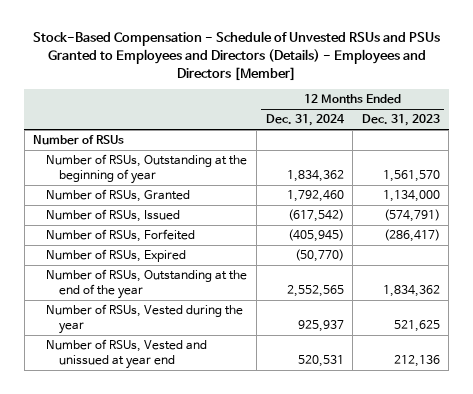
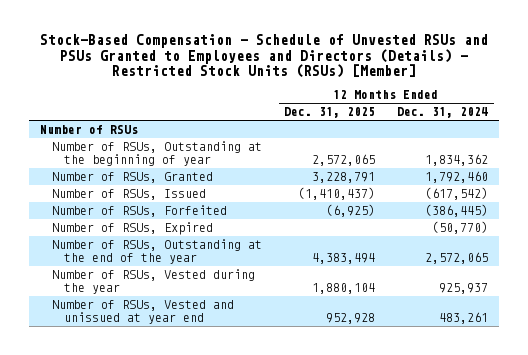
- Stock-Based Compensation - Schedule of Unvested RSUs and PSUs Granted to Employees and Directors (Details) - Employees and Directors [Member]
+ Stock-Based Compensation - Schedule of Unvested RSUs and PSUs Granted to Employees and Directors (Details) - Restricted Stock Units (RSUs) [Member]
- | 12 Months Ended Dec. 31, 2024 | 12 Months Ended Dec. 31, 2023
+ | 12 Months Ended Dec. 31, 2025 | 12 Months Ended Dec. 31, 2024
- Number of RSUs, Forfeited | (405,945) | (286,417)
+ Number of RSUs, Forfeited | (6,925) | (386,445)
- Number of RSUs, Outstanding at the end of the year | 2,552,565 | 1,834,362
+ Number of RSUs, Outstanding at the end of the year | 4,383,494 | 2,572,065
- Number of RSUs, Vested and unissued at year end | 520,531 | 212,136
+ Number of RSUs, Vested and unissued at year end | 952,928 | 483,261

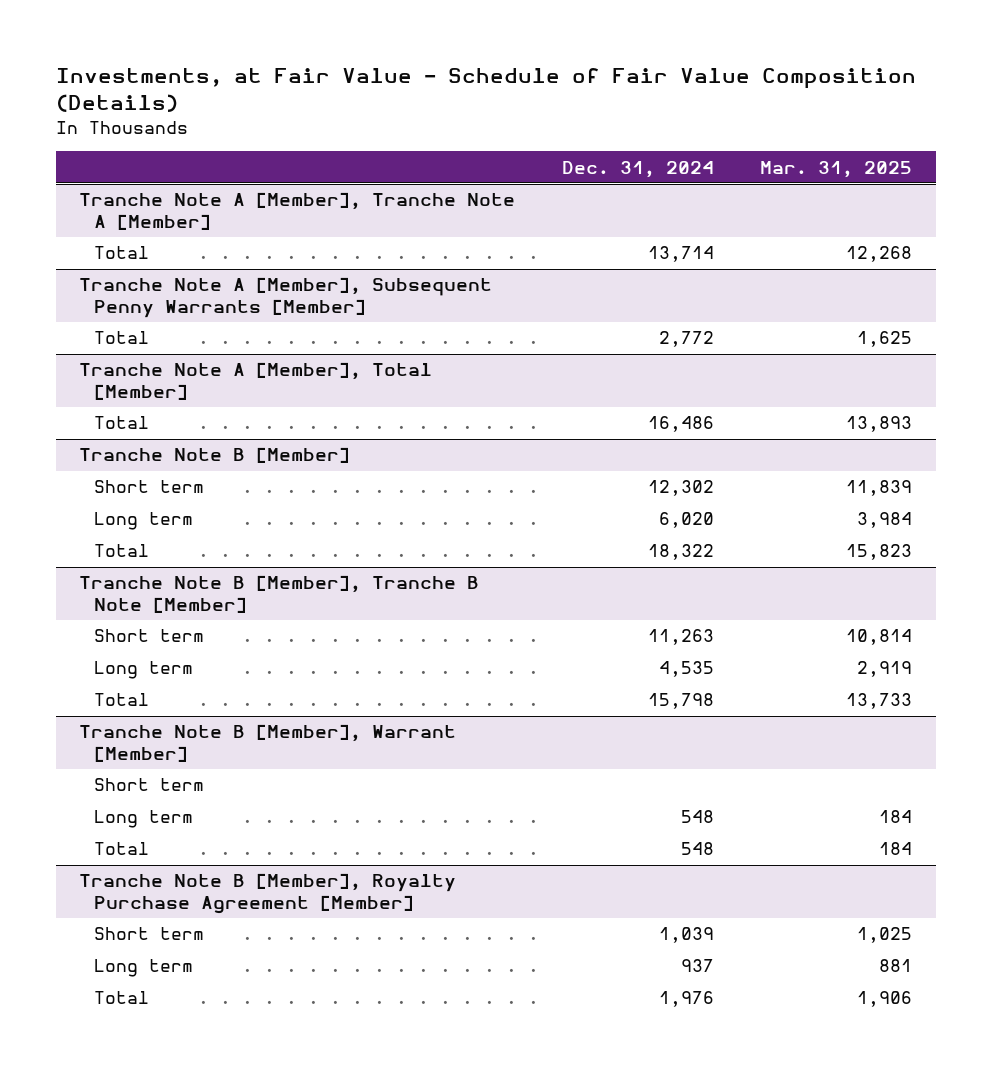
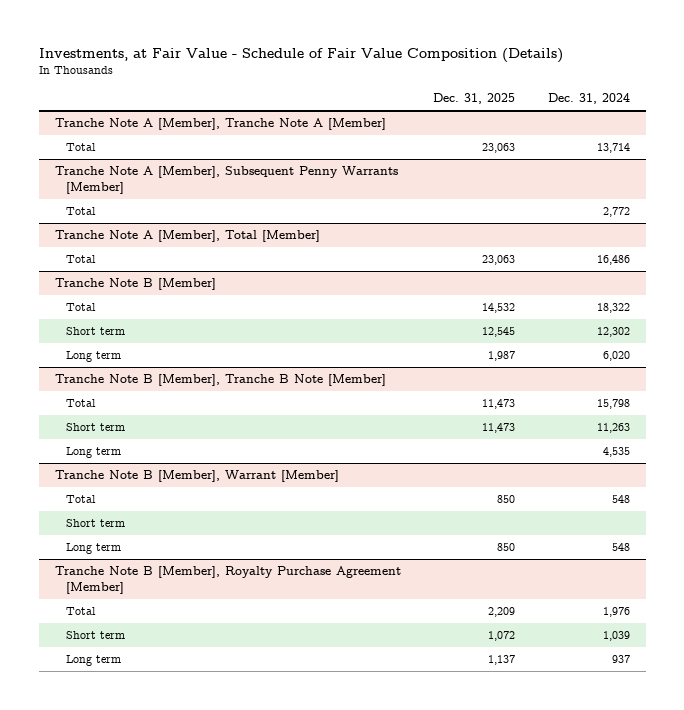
- | Dec. 31, 2024 | Mar. 31, 2025
+ | Dec. 31, 2025 | Dec. 31, 2024
@ Tranche Note B [Member]
moved up: Total | 14,532 | 18,322
@ Tranche Note B [Member], Tranche B Note [Member]
moved up: Total | 11,473 | 15,798
@ Tranche Note B [Member], Warrant [Member]
moved up: Total | 850 | 548
@ Tranche Note B [Member], Royalty Purchase Agreement [Member]
moved up: Total | 2,209 | 1,976

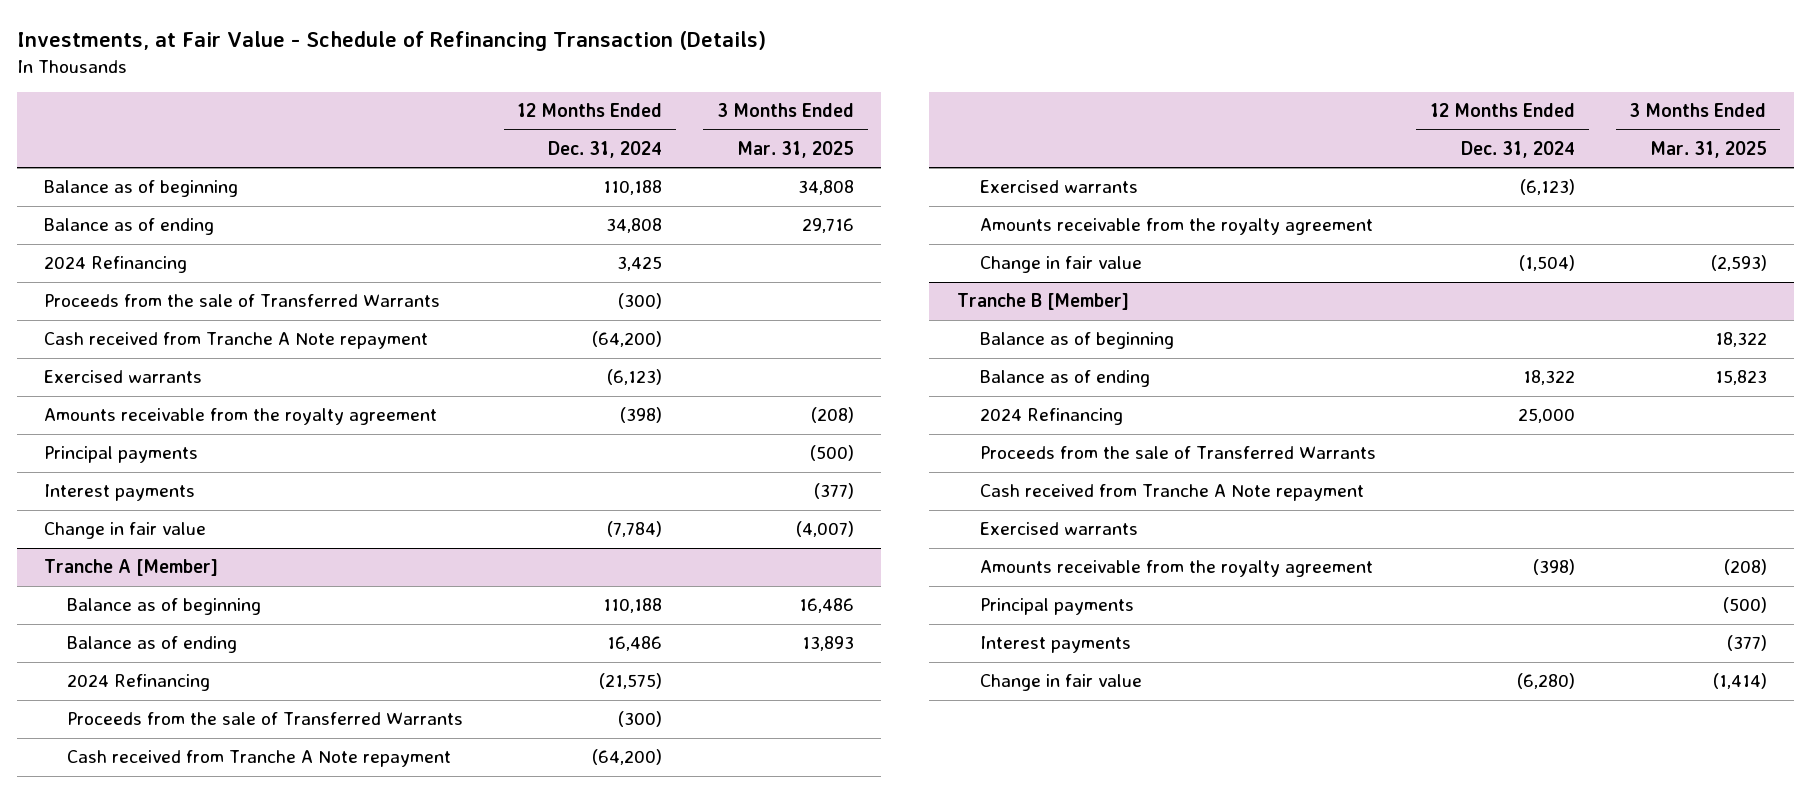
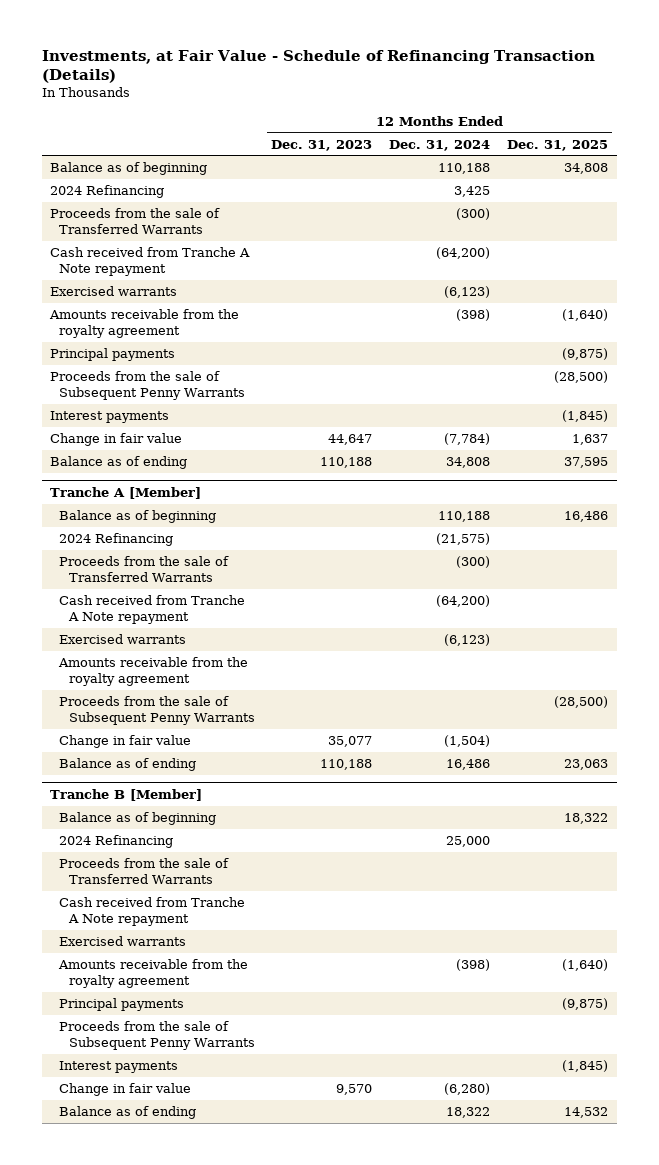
- | 12 Months Ended Dec. 31, 2024 | 3 Months Ended Mar. 31, 2025
+ | 12 Months Ended Dec. 31, 2023 | 12 Months Ended Dec. 31, 2024 | 12 Months Ended Dec. 31, 2025
+ Proceeds from the sale of Subsequent Penny Warrants | | | (28,500)
moved down: Balance as of ending | 110,188 | 34,808 | 37,595
@ Tranche A [Member]
+ Proceeds from the sale of Subsequent Penny Warrants | | | (28,500)
moved down: Balance as of ending | 110,188 | 16,486 | 23,063
@ Tranche B [Member]
+ Proceeds from the sale of Subsequent Penny Warrants
moved down: Balance as of ending | | 18,322 | 14,532

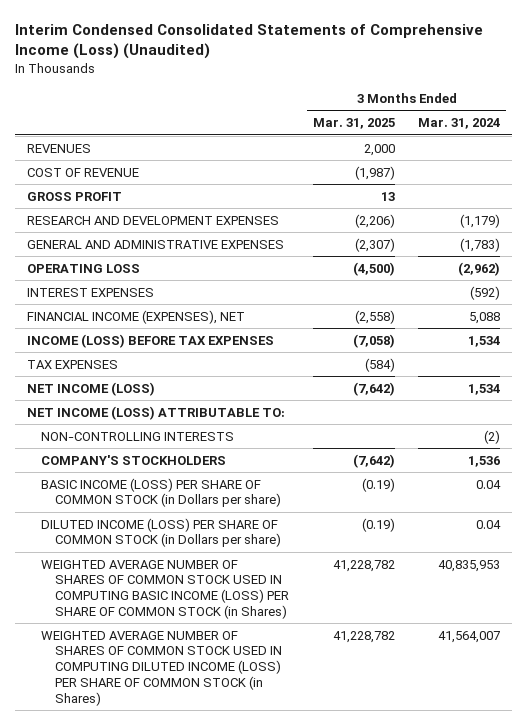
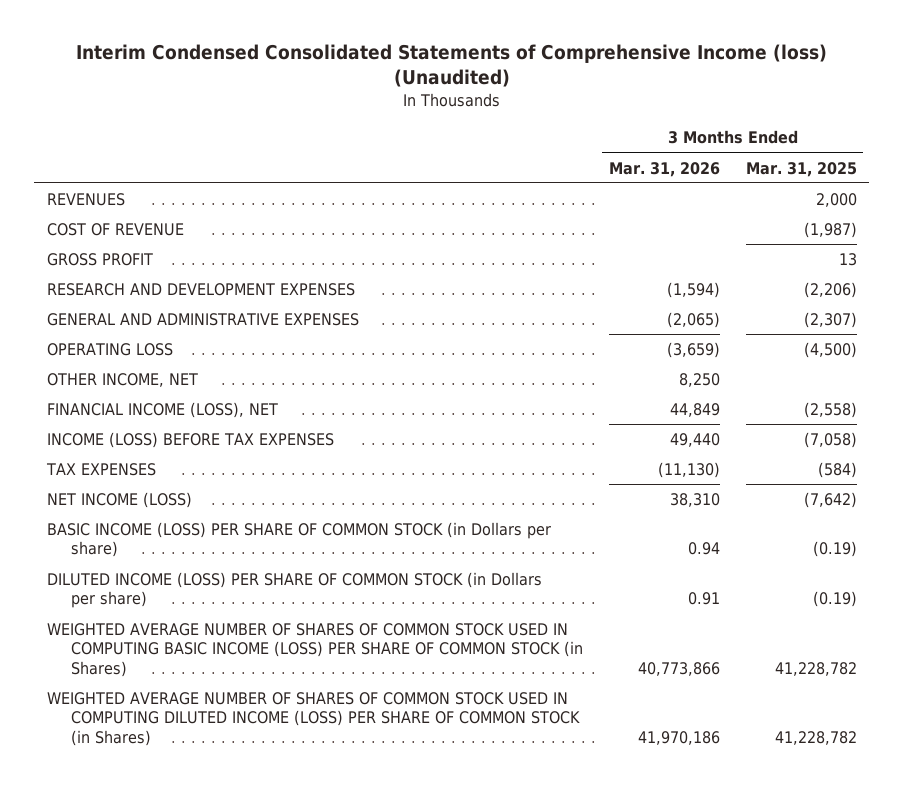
- Interim Condensed Consolidated Statements of Comprehensive Income (Loss) (Unaudited)
+ Interim Condensed Consolidated Statements of Comprehensive Income (loss) (Unaudited)
- | 3 Months Ended Mar. 31, 2025 | 3 Months Ended Mar. 31, 2024
+ | 3 Months Ended Mar. 31, 2026 | 3 Months Ended Mar. 31, 2025
- INTEREST EXPENSES | | (592)
- FINANCIAL INCOME (EXPENSES), NET | (2,558) | 5,088
+ OTHER INCOME, NET | 8,250 |
+ FINANCIAL INCOME (LOSS), NET | 44,849 | (2,558)
- NET INCOME (LOSS) ATTRIBUTABLE TO:
- NON-CONTROLLING INTERESTS | | (2)
- COMPANY'S STOCKHOLDERS | (7,642) | 1,536

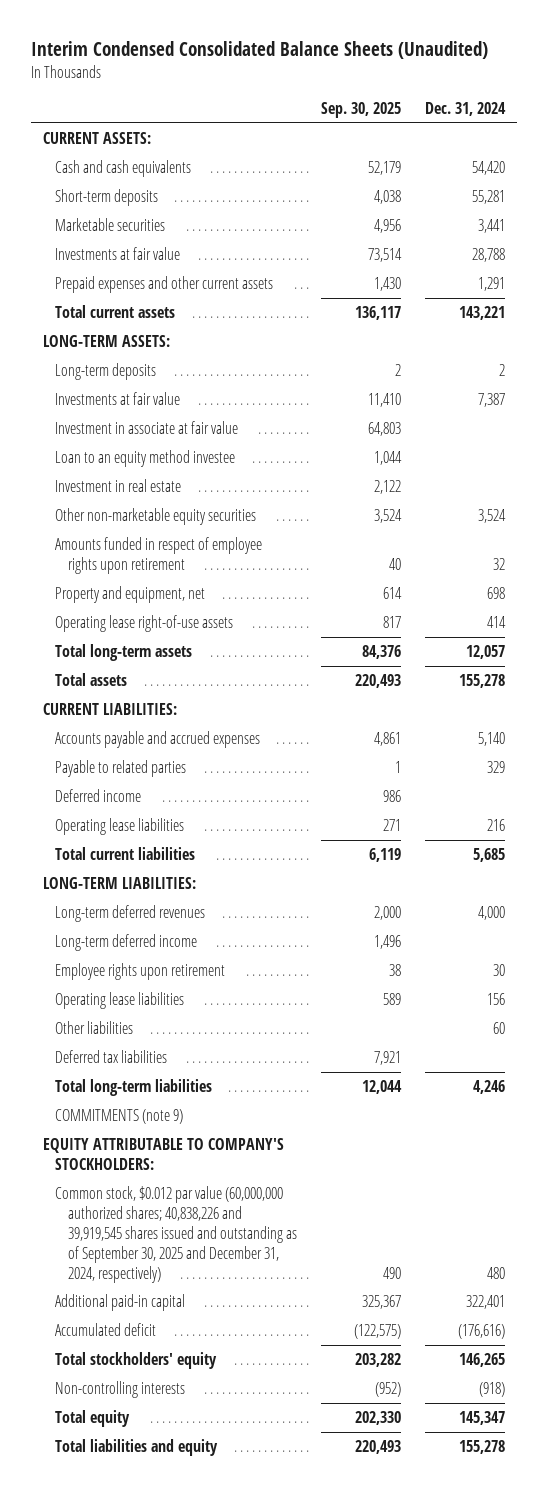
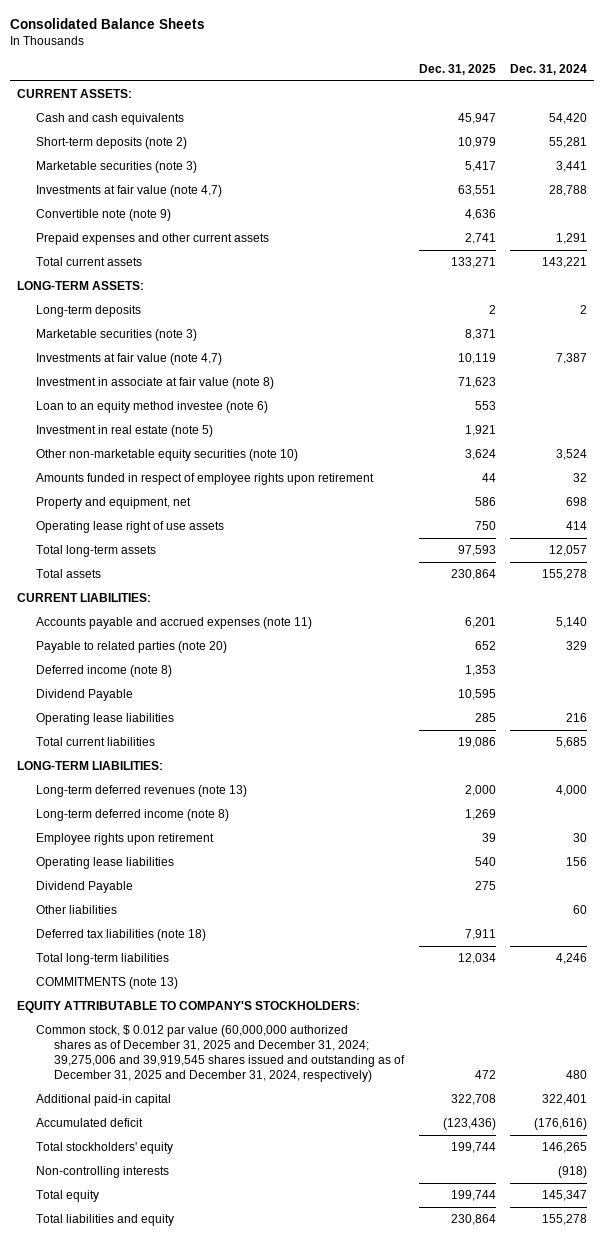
- Interim Condensed Consolidated Balance Sheets (Unaudited)
+ Consolidated Balance Sheets
- | Sep. 30, 2025 | Dec. 31, 2024
+ | Dec. 31, 2025 | Dec. 31, 2024
- Short-term deposits | 4,038 | 55,281
- Marketable securities | 4,956 | 3,441
- Investments at fair value | 73,514 | 28,788
+ Short-term deposits (note 2) | 10,979 | 55,281
+ Marketable securities (note 3) | 5,417 | 3,441
+ Investments at fair value (note 4,7) | 63,551 | 28,788
+ Convertible note (note 9) | 4,636 |
- Investments at fair value | 11,410 | 7,387
- Investment in associate at fair value | 64,803 |
- Loan to an equity method investee | 1,044 |
- Investment in real estate | 2,122 |
- Other non-marketable equity securities | 3,524 | 3,524
+ Marketable securities (note 3) | 8,371 |
+ Investments at fair value (note 4,7) | 10,119 | 7,387
+ Investment in associate at fair value (note 8) | 71,623 |
+ Loan to an equity method investee (note 6) | 553 |
+ Investment in real estate (note 5) | 1,921 |
+ Other non-marketable equity securities (note 10) | 3,624 | 3,524
- Operating lease right-of-use assets | 817 | 414
+ Operating lease right of use assets | 750 | 414
- Accounts payable and accrued expenses | 4,861 | 5,140
- Payable to related parties | 1 | 329
- Deferred income | 986 |
+ Accounts payable and accrued expenses (note 11) | 6,201 | 5,140
+ Payable to related parties (note 20) | 652 | 329
+ Deferred income (note 8) | 1,353 |
+ Dividend Payable | 10,595 |
- Long-term deferred revenues | 2,000 | 4,000
- Long-term deferred income | 1,496 |
+ Long-term deferred revenues (note 13) | 2,000 | 4,000
+ Long-term deferred income (note 8) | 1,269 |
+ Dividend Payable | 275 |
- Deferred tax liabilities | 7,921 |
+ Deferred tax liabilities (note 18) | 7,911 |
- COMMITMENTS (note 9)
+ COMMITMENTS (note 13)
- Common stock, $0.012 par value (60,000,000 authorized shares; 40,838,226 and 39,919,545 shares issued and outstanding as of September 30, 2025 and December 31, 2024, respectively) | 490 | 480
+ Common stock, $ 0.012 par value (60,000,000 authorized shares as of December 31, 2025 and December 31, 2024; 39,275,006 and 39,919,545 shares issued and outstanding as of December 31, 2025 and December 31, 2024, respectively) | 472 | 480

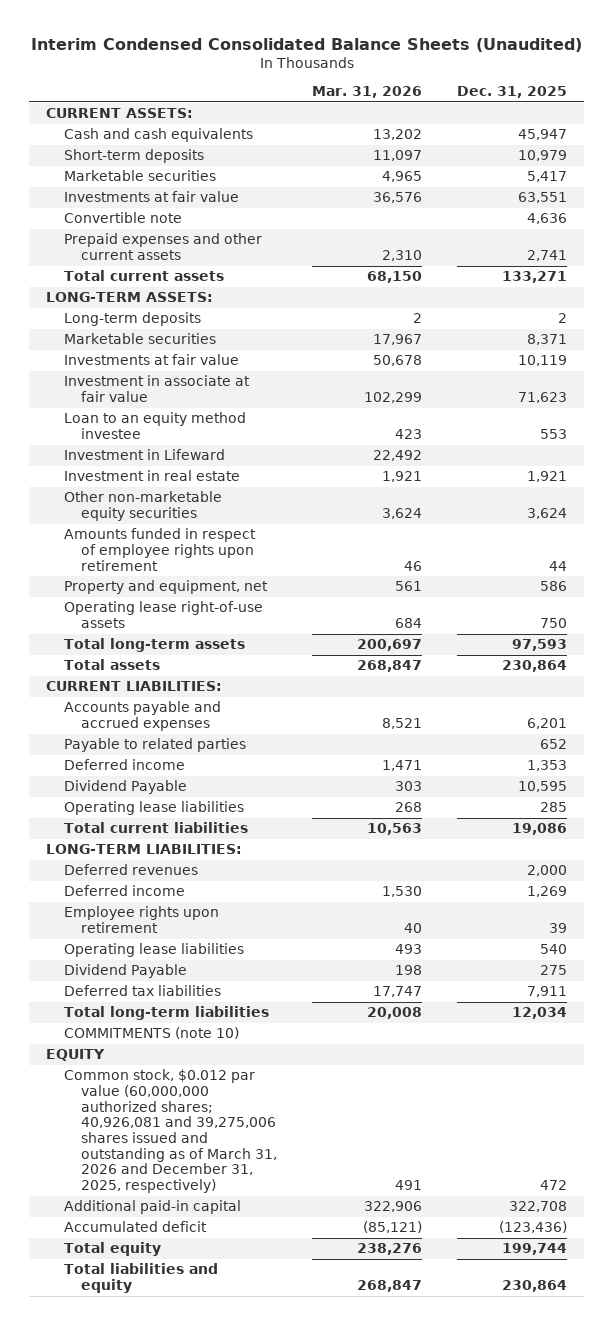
- Consolidated Balance Sheets
+ Interim Condensed Consolidated Balance Sheets (Unaudited)
- | Dec. 31, 2025 | Dec. 31, 2024
+ | Mar. 31, 2026 | Dec. 31, 2025
- Short-term deposits (note 2) | 10,979 | 55,281
- Marketable securities (note 3) | 5,417 | 3,441
- Investments at fair value (note 4,7) | 63,551 | 28,788
- Convertible note (note 9) | 4,636 |
+ Short-term deposits | 11,097 | 10,979
+ Marketable securities | 4,965 | 5,417
+ Investments at fair value | 36,576 | 63,551
+ Convertible note | | 4,636
- Marketable securities (note 3) | 8,371 |
- Investments at fair value (note 4,7) | 10,119 | 7,387
- Investment in associate at fair value (note 8) | 71,623 |
- Loan to an equity method investee (note 6) | 553 |
- Investment in real estate (note 5) | 1,921 |
- Other non-marketable equity securities (note 10) | 3,624 | 3,524
+ Marketable securities | 17,967 | 8,371
+ Investments at fair value | 50,678 | 10,119
+ Investment in associate at fair value | 102,299 | 71,623
+ Loan to an equity method investee | 423 | 553
+ Investment in Lifeward | 22,492 |
+ Investment in real estate | 1,921 | 1,921
+ Other non-marketable equity securities | 3,624 | 3,624
- Operating lease right of use assets | 750 | 414
+ Operating lease right-of-use assets | 684 | 750
- Accounts payable and accrued expenses (note 11) | 6,201 | 5,140
- Payable to related parties (note 20) | 652 | 329
- Deferred income (note 8) | 1,353 |
+ Accounts payable and accrued expenses | 8,521 | 6,201
+ Payable to related parties | | 652
+ Deferred income | 1,471 | 1,353
- Long-term deferred revenues (note 13) | 2,000 | 4,000
- Long-term deferred income (note 8) | 1,269 |
+ Deferred revenues | | 2,000
+ Deferred income | 1,530 | 1,269
- Other liabilities | | 60
- Deferred tax liabilities (note 18) | 7,911 |
+ Deferred tax liabilities | 17,747 | 7,911
- COMMITMENTS (note 13)
- EQUITY ATTRIBUTABLE TO COMPANY'S STOCKHOLDERS:
- Common stock, $ 0.012 par value (60,000,000 authorized shares as of December 31, 2025 and December 31, 2024; 39,275,006 and 39,919,545 shares issued and outstanding as of December 31, 2025 and December 31, 2024, respectively) | 472 | 480
+ COMMITMENTS (note 10)
+ EQUITY
+ Common stock, $0.012 par value (60,000,000 authorized shares; 40,926,081 and 39,275,006 shares issued and outstanding as of March 31, 2026 and December 31, 2025, respectively) | 491 | 472
- Total stockholders' equity | 199,744 | 146,265
- Non-controlling interests | | (918)

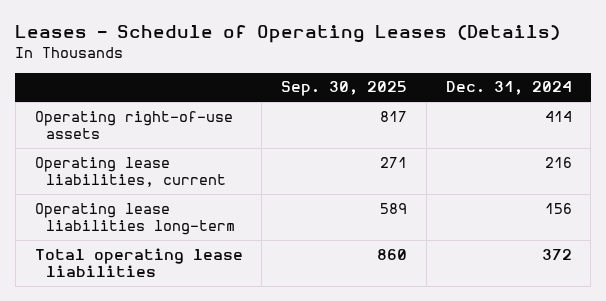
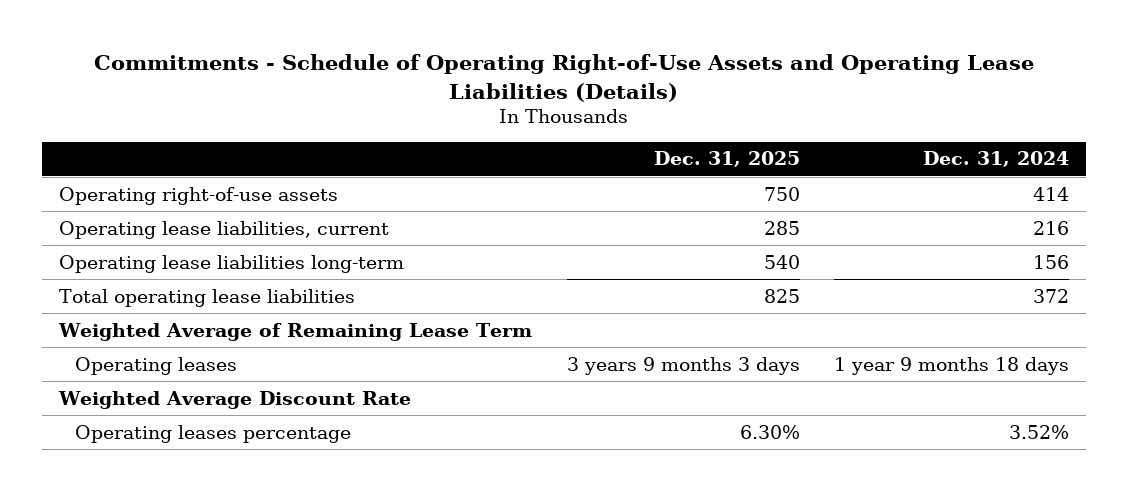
- Leases - Schedule of Operating Leases (Details)
+ Commitments - Schedule of Operating Right-of-Use Assets and Operating Lease Liabilities (Details)
- | Sep. 30, 2025 | Dec. 31, 2024
+ | Dec. 31, 2025 | Dec. 31, 2024
+ Weighted Average of Remaining Lease Term
+ Operating leases | 3 years 9 months 3 days | 1 year 9 months 18 days
+ Weighted Average Discount Rate
+ Operating leases percentage | 6.30% | 3.52%

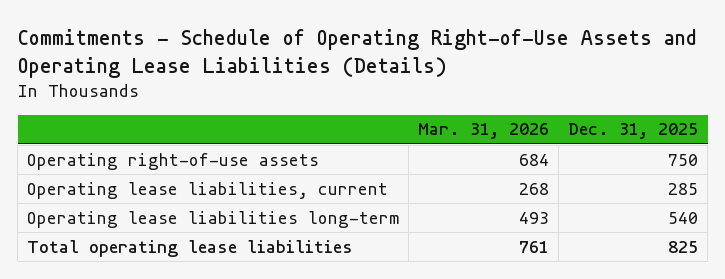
- | Dec. 31, 2025 | Dec. 31, 2024
+ | Mar. 31, 2026 | Dec. 31, 2025
- Weighted Average of Remaining Lease Term
- Operating leases | 3 years 9 months 3 days | 1 year 9 months 18 days
- Weighted Average Discount Rate
- Operating leases percentage | 6.30% | 3.52%

